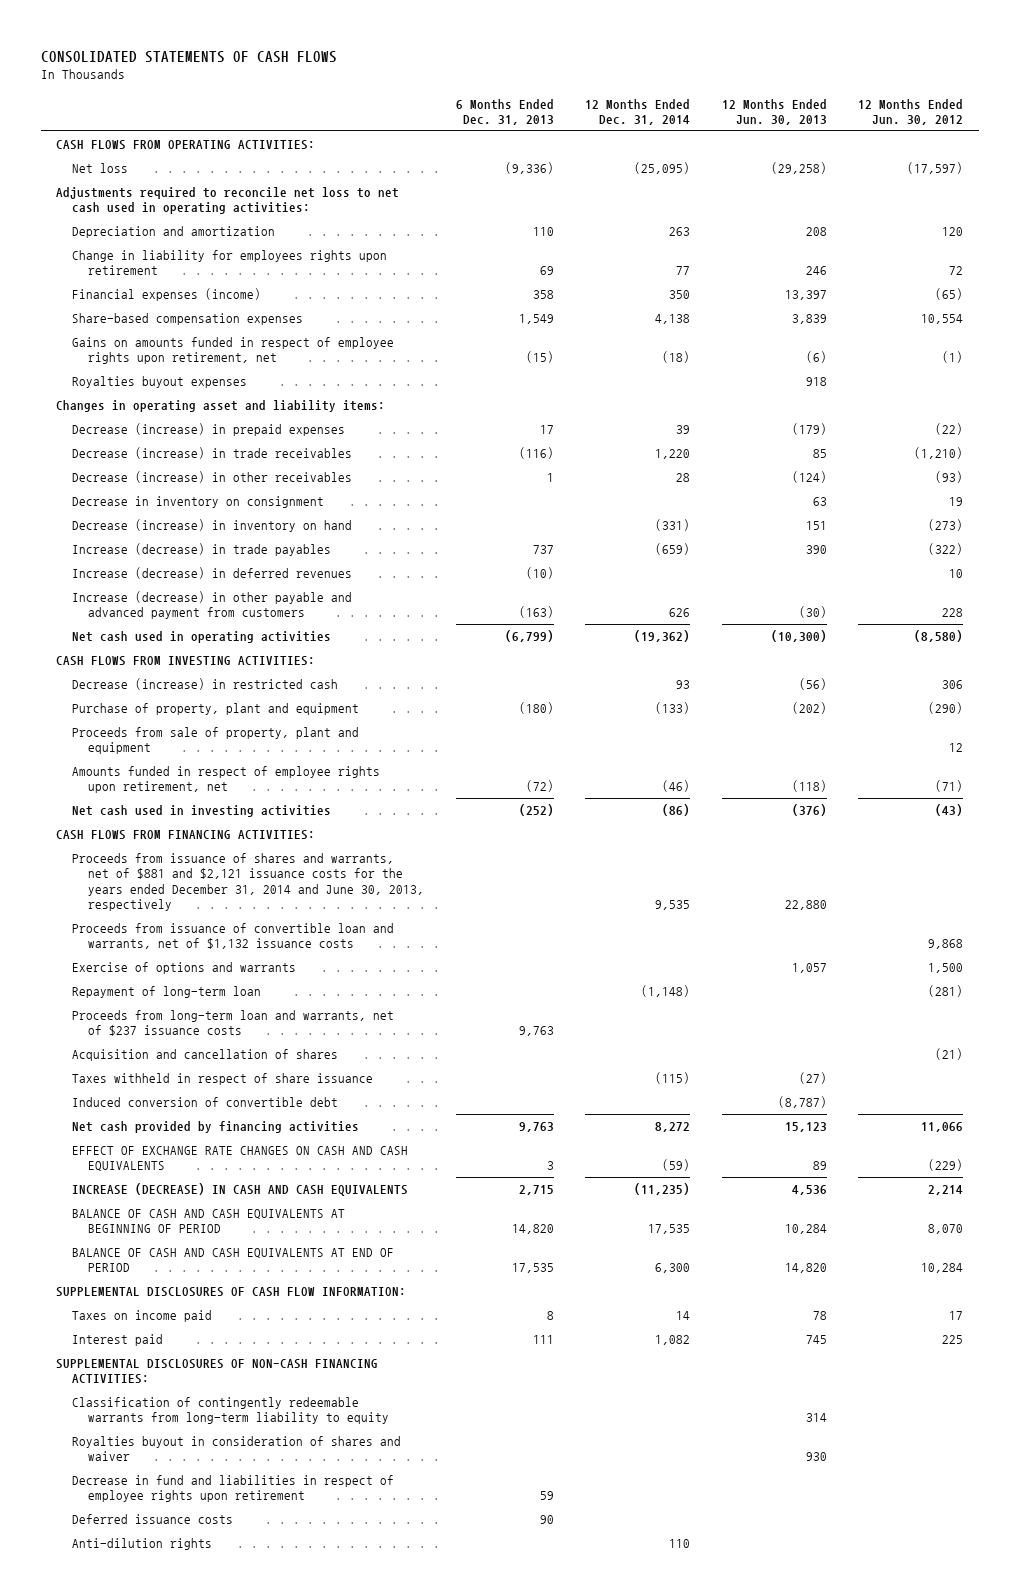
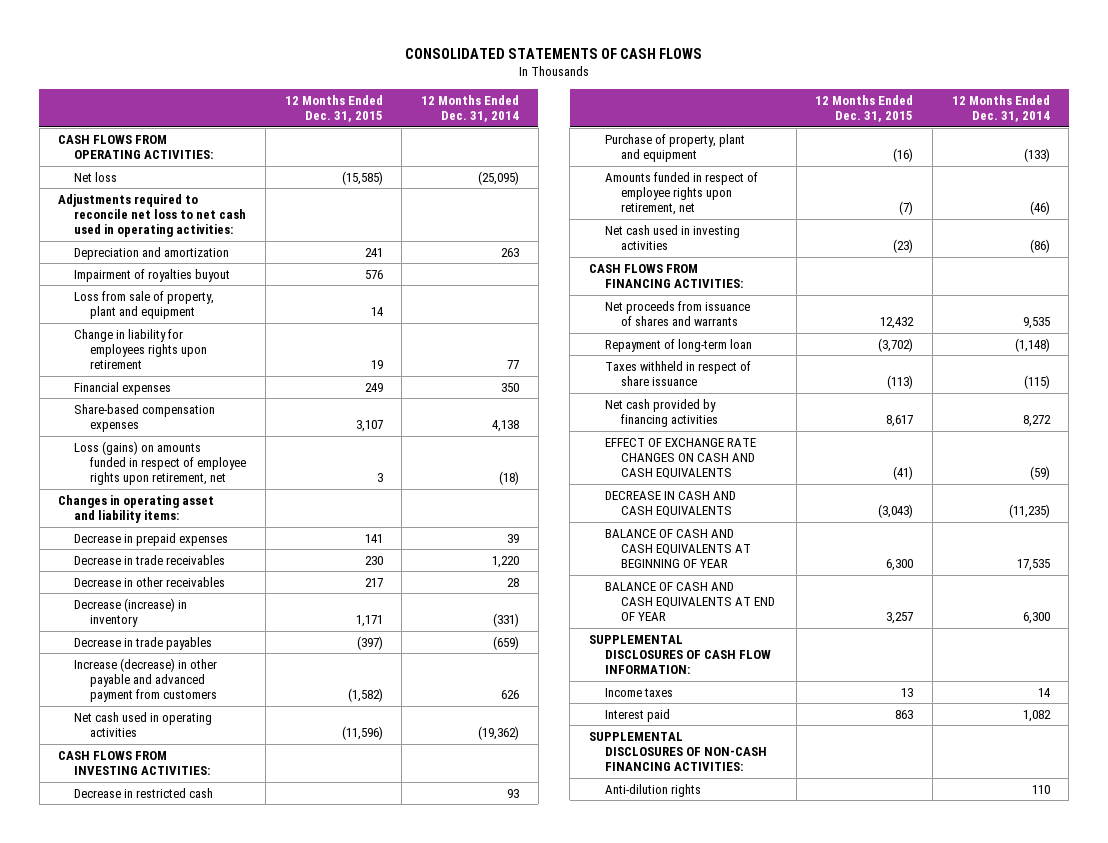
- | 6 Months Ended Dec. 31, 2013 | 12 Months Ended Dec. 31, 2014 | 12 Months Ended Jun. 30, 2013 | 12 Months Ended Jun. 30, 2012
+ | 12 Months Ended Dec. 31, 2015 | 12 Months Ended Dec. 31, 2014
+ Impairment of royalties buyout | 576 |
+ Loss from sale of property, plant and equipment | 14 |
- Financial expenses (income) | 358 | 350 | 13,397 | (65)
+ Financial expenses | 249 | 350
- Gains on amounts funded in respect of employee rights upon retirement, net | (15) | (18) | (6) | (1)
- Royalties buyout expenses | | | 918 |
+ Loss (gains) on amounts funded in respect of employee rights upon retirement, net | 3 | (18)
- Decrease (increase) in prepaid expenses | 17 | 39 | (179) | (22)
- Decrease (increase) in trade receivables | (116) | 1,220 | 85 | (1,210)
- Decrease (increase) in other receivables | 1 | 28 | (124) | (93)
- Decrease in inventory on consignment | | | 63 | 19
- Decrease (increase) in inventory on hand | | (331) | 151 | (273)
- Increase (decrease) in trade payables | 737 | (659) | 390 | (322)
- Increase (decrease) in deferred revenues | (10) | | | 10
+ Decrease in prepaid expenses | 141 | 39
+ Decrease in trade receivables | 230 | 1,220
+ Decrease in other receivables | 217 | 28
+ Decrease (increase) in inventory | 1,171 | (331)
+ Decrease in trade payables | (397) | (659)
- Decrease (increase) in restricted cash | | 93 | (56) | 306
+ Decrease in restricted cash | | 93
- Proceeds from sale of property, plant and equipment | | | | 12
- Proceeds from issuance of shares and warrants, net of $881 and $2,121 issuance costs for the years ended December 31, 2014 and June 30, 2013, respectively | | 9,535 | 22,880 |
- Proceeds from issuance of convertible loan and warrants, net of $1,132 issuance costs | | | | 9,868
- Exercise of options and warrants | | | 1,057 | 1,500
+ Net proceeds from issuance of shares and warrants | 12,432 | 9,535
- Proceeds from long-term loan and warrants, net of $237 issuance costs | 9,763 | | |
- Acquisition and cancellation of shares | | | | (21)
- Induced conversion of convertible debt | | | (8,787) |
- INCREASE (DECREASE) IN CASH AND CASH EQUIVALENTS | 2,715 | (11,235) | 4,536 | 2,214
- BALANCE OF CASH AND CASH EQUIVALENTS AT BEGINNING OF PERIOD | 14,820 | 17,535 | 10,284 | 8,070
- BALANCE OF CASH AND CASH EQUIVALENTS AT END OF PERIOD | 17,535 | 6,300 | 14,820 | 10,284
+ DECREASE IN CASH AND CASH EQUIVALENTS | (3,043) | (11,235)
+ BALANCE OF CASH AND CASH EQUIVALENTS AT BEGINNING OF YEAR | 6,300 | 17,535
+ BALANCE OF CASH AND CASH EQUIVALENTS AT END OF YEAR | 3,257 | 6,300
- Taxes on income paid | 8 | 14 | 78 | 17
+ Income taxes | 13 | 14
- Classification of contingently redeemable warrants from long-term liability to equity | | | 314 |
- Royalties buyout in consideration of shares and waiver | | | 930 |
- Decrease in fund and liabilities in respect of employee rights upon retirement | 59 | | |
- Deferred issuance costs | 90 | | |

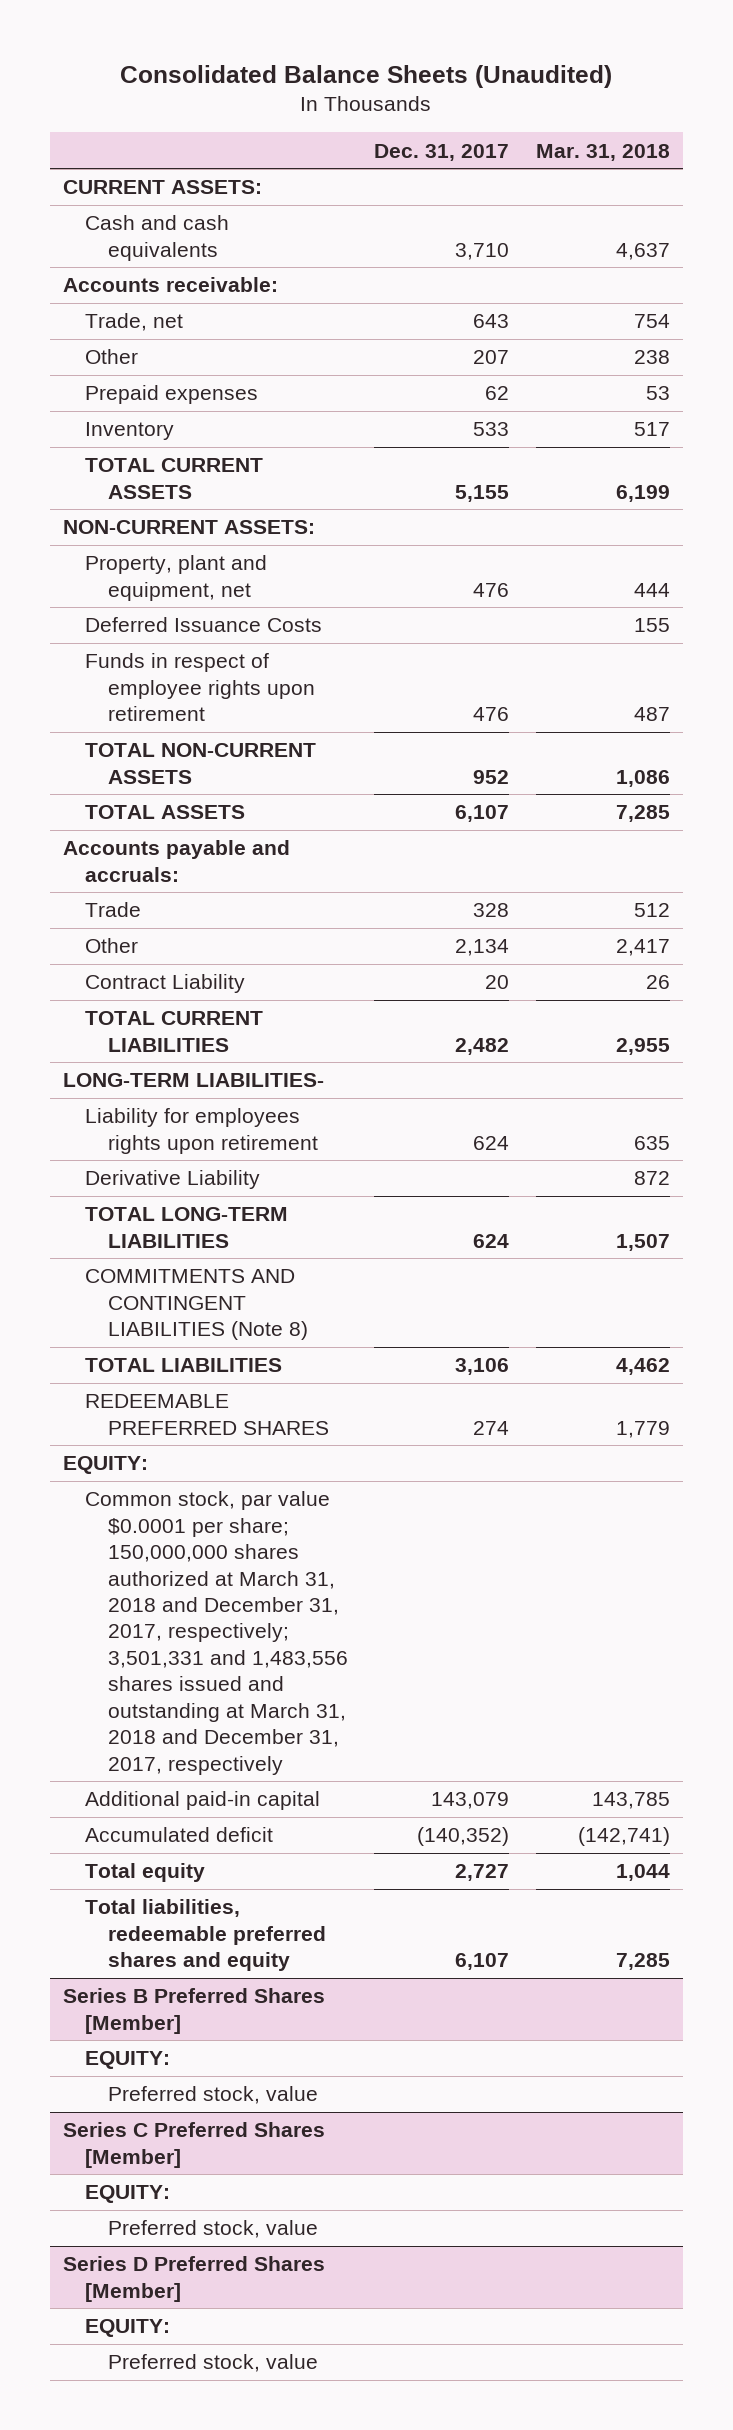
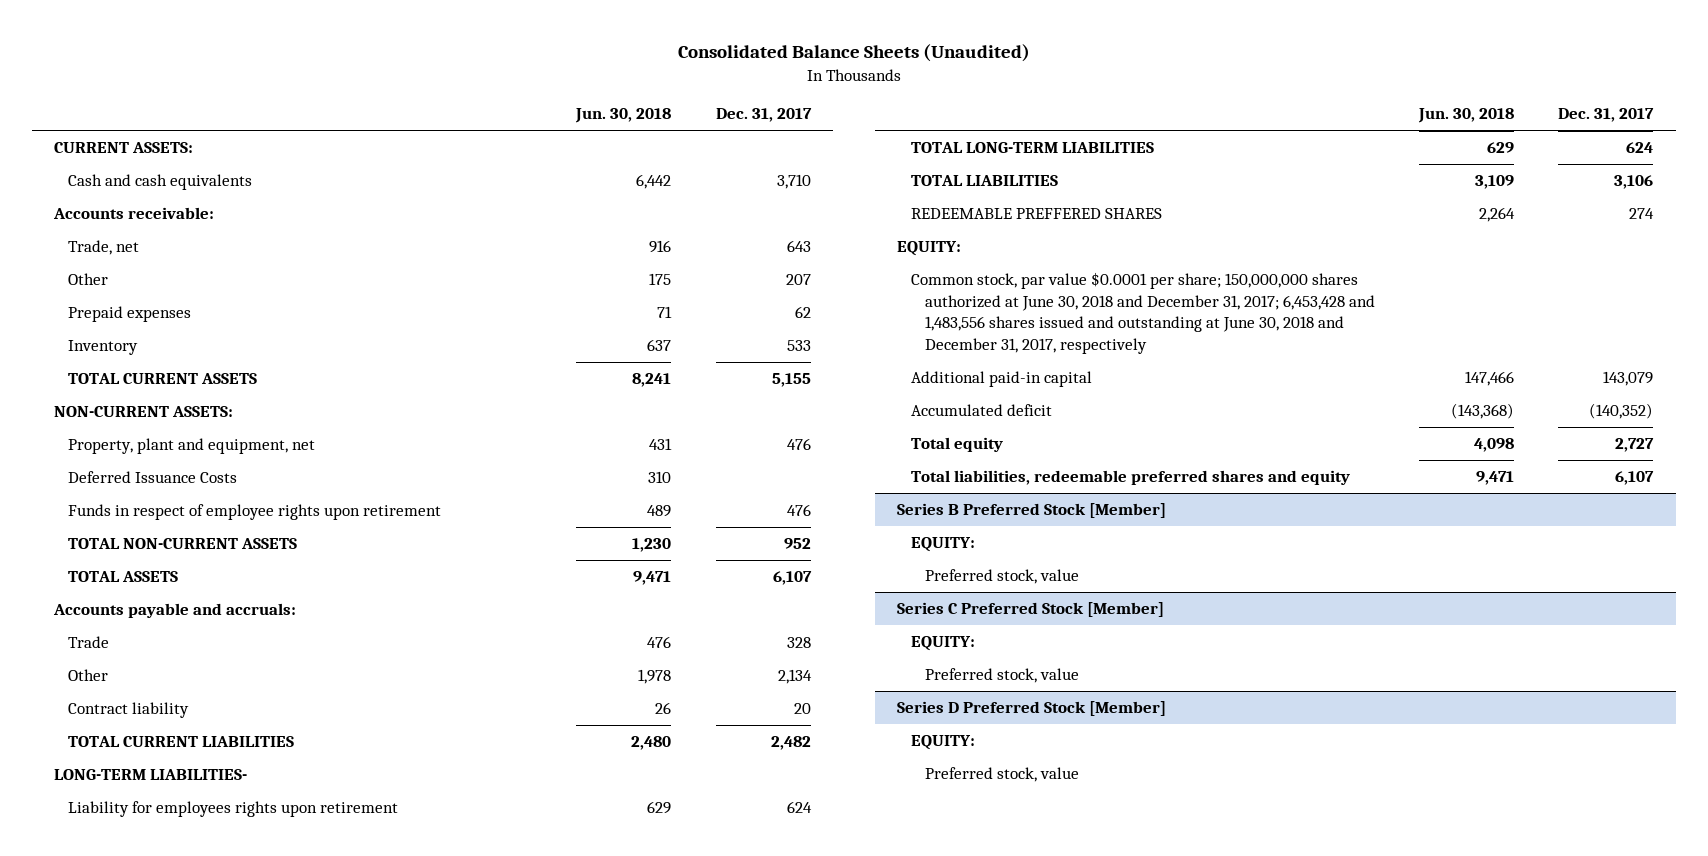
- | Dec. 31, 2017 | Mar. 31, 2018
+ | Jun. 30, 2018 | Dec. 31, 2017
- Contract Liability | 20 | 26
+ Contract liability | 26 | 20
- Derivative Liability | | 872
- COMMITMENTS AND CONTINGENT LIABILITIES (Note 8)
- REDEEMABLE PREFERRED SHARES | 274 | 1,779
+ REDEEMABLE PREFFERED SHARES | 2,264 | 274
- Common stock, par value $0.0001 per share; 150,000,000 shares authorized at March 31, 2018 and December 31, 2017, respectively; 3,501,331 and 1,483,556 shares issued and outstanding at March 31, 2018 and December 31, 2017, respectively
+ Common stock, par value $0.0001 per share; 150,000,000 shares authorized at June 30, 2018 and December 31, 2017; 6,453,428 and 1,483,556 shares issued and outstanding at June 30, 2018 and December 31, 2017, respectively
- Series B Preferred Shares [Member]
+ Series B Preferred Stock [Member]
- Series C Preferred Shares [Member]
+ Series C Preferred Stock [Member]
- Series D Preferred Shares [Member]
+ Series D Preferred Stock [Member]

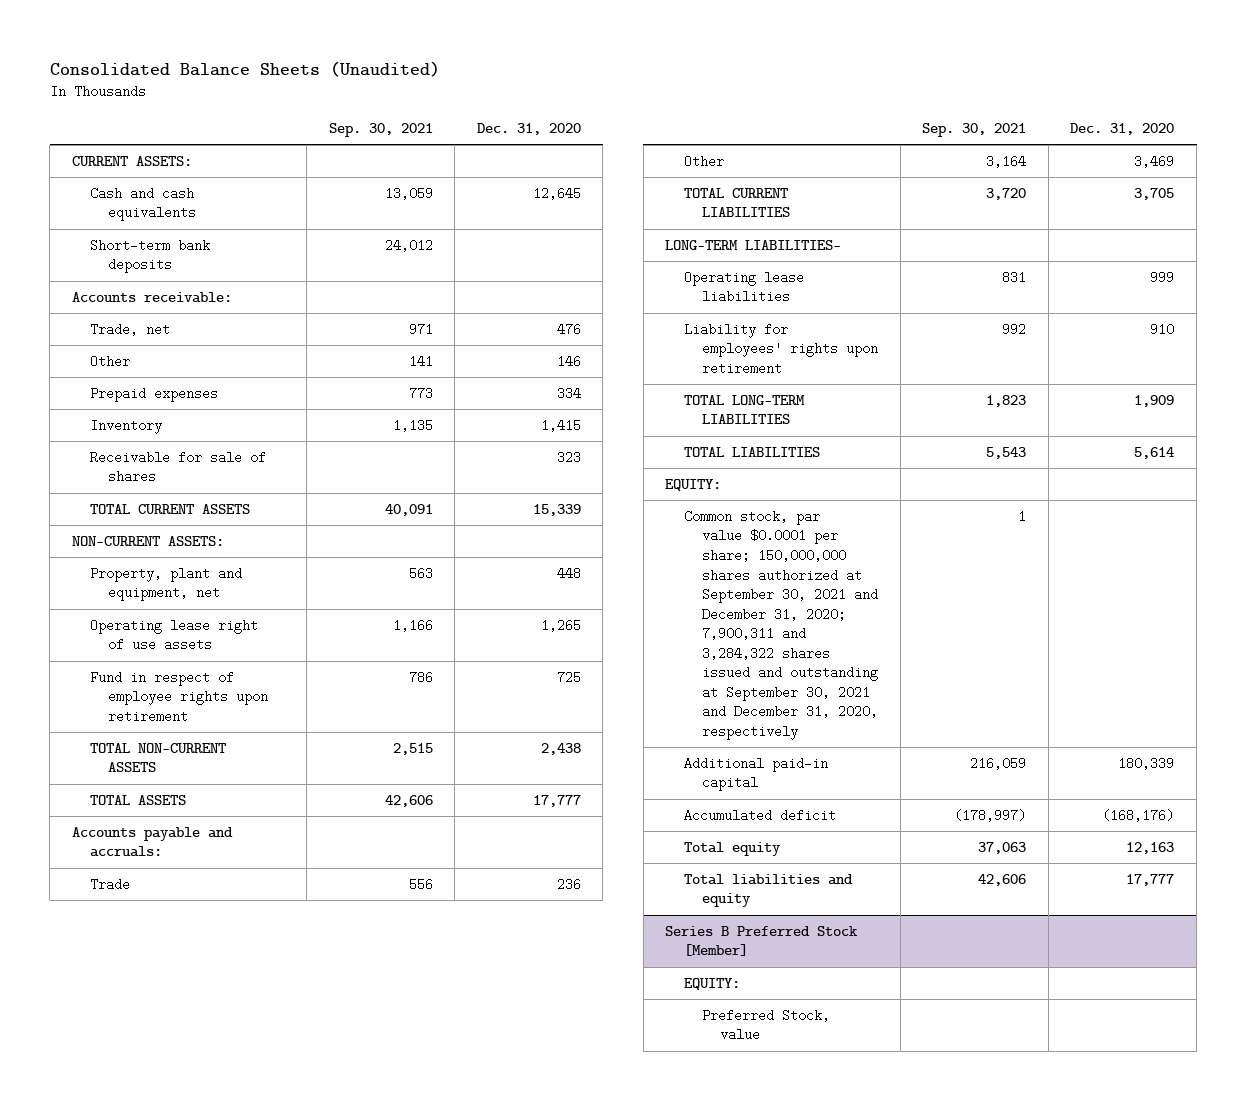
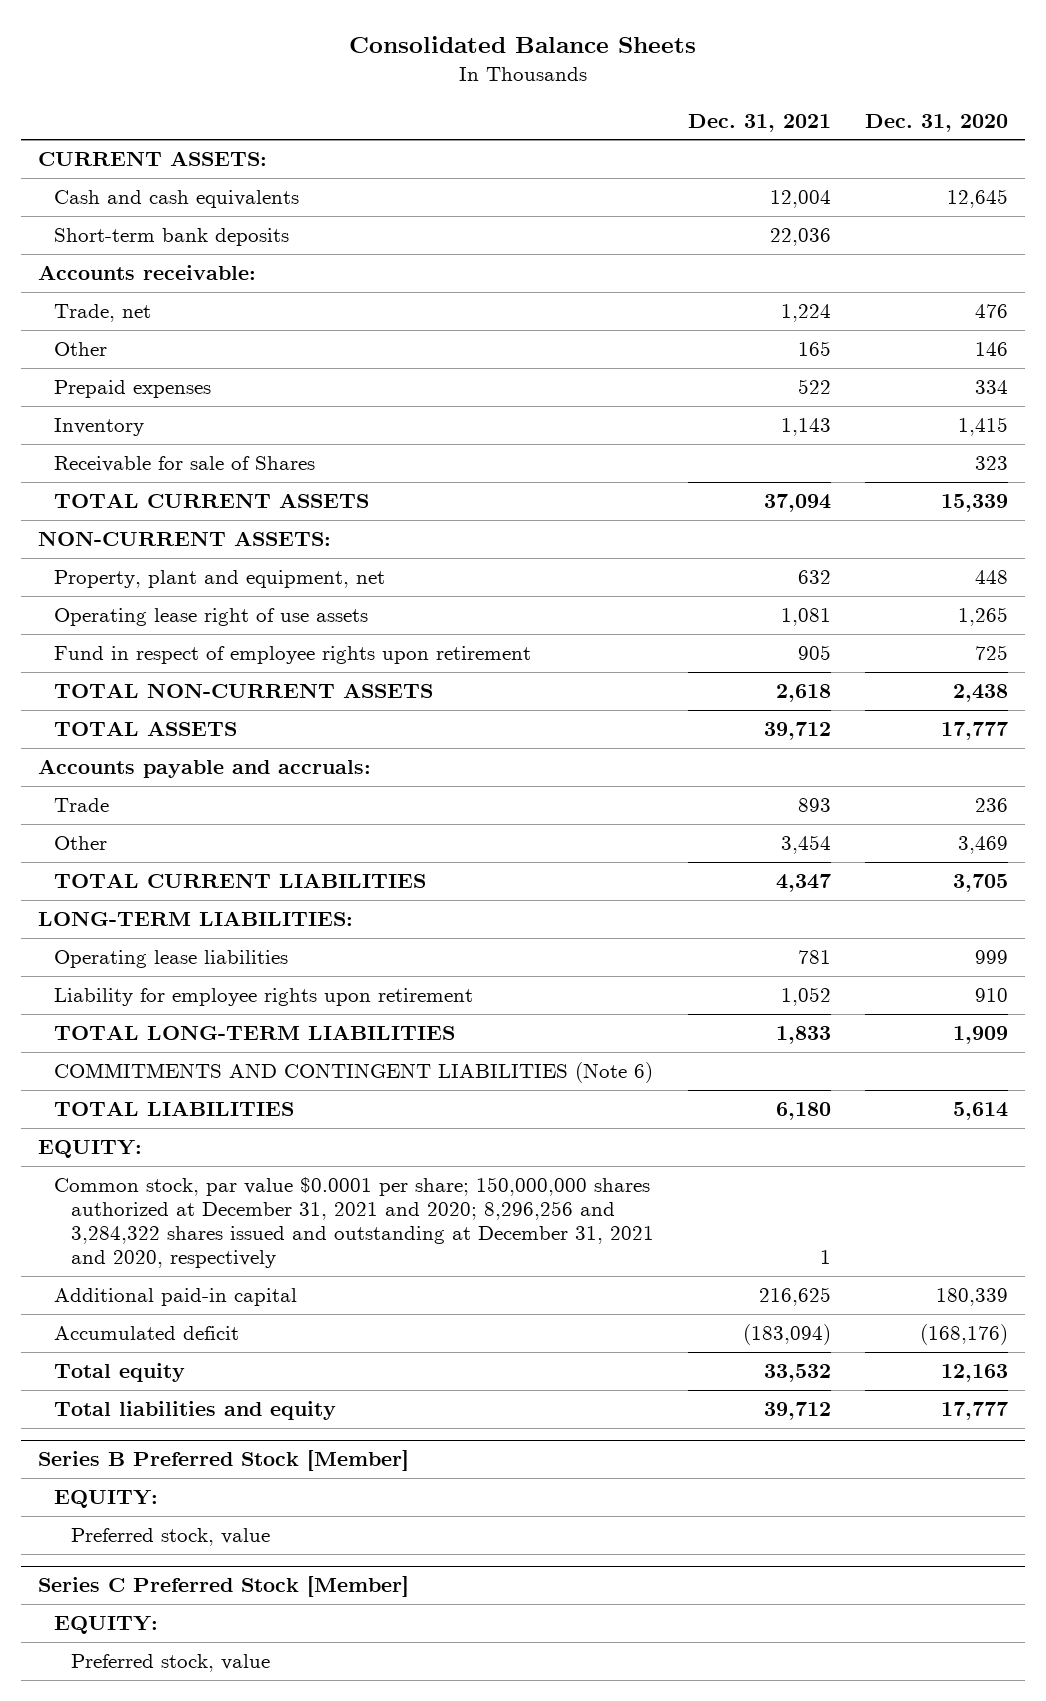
- Consolidated Balance Sheets (Unaudited)
+ Consolidated Balance Sheets
- | Sep. 30, 2021 | Dec. 31, 2020
+ | Dec. 31, 2021 | Dec. 31, 2020
- Receivable for sale of shares | | 323
+ Receivable for sale of Shares | | 323
- LONG-TERM LIABILITIES-
+ LONG-TERM LIABILITIES:
- Liability for employees' rights upon retirement | 992 | 910
+ Liability for employee rights upon retirement | 1,052 | 910
+ COMMITMENTS AND CONTINGENT LIABILITIES (Note 6)
- Common stock, par value $0.0001 per share; 150,000,000 shares authorized at September 30, 2021 and December 31, 2020; 7,900,311 and 3,284,322 shares issued and outstanding at September 30, 2021 and December 31, 2020, respectively | 1 |
+ Common stock, par value $0.0001 per share; 150,000,000 shares authorized at December 31, 2021 and 2020; 8,296,256 and 3,284,322 shares issued and outstanding at December 31, 2021 and 2020, respectively | 1 |
@ Series B Preferred Stock [Member]
- Preferred Stock, value
+ Preferred stock, value
+ Series C Preferred Stock [Member]
+ EQUITY:
+ Preferred stock, value

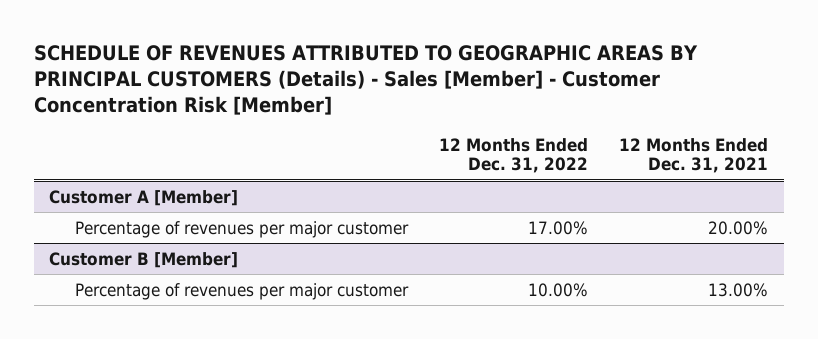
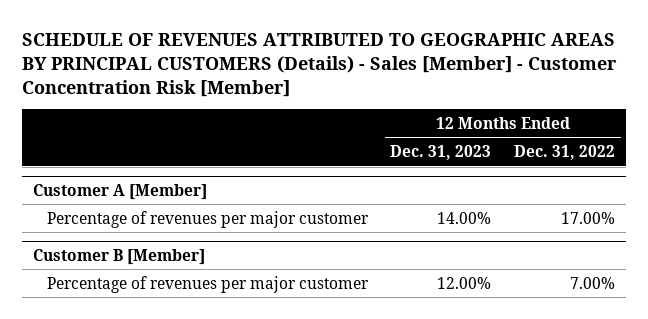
- | 12 Months Ended Dec. 31, 2022 | 12 Months Ended Dec. 31, 2021
+ | 12 Months Ended Dec. 31, 2023 | 12 Months Ended Dec. 31, 2022
@ Customer B [Member]
- Percentage of revenues per major customer | 10.00% | 13.00%
+ Percentage of revenues per major customer | 12.00% | 7.00%

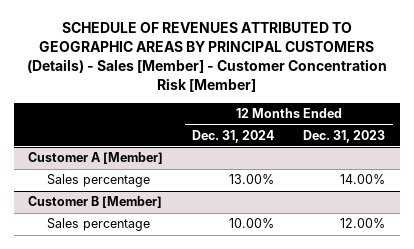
- | 12 Months Ended Dec. 31, 2023 | 12 Months Ended Dec. 31, 2022
+ | 12 Months Ended Dec. 31, 2024 | 12 Months Ended Dec. 31, 2023
@ Customer A [Member]
- Percentage of revenues per major customer | 14.00% | 17.00%
+ Sales percentage | 13.00% | 14.00%
@ Customer B [Member]
- Percentage of revenues per major customer | 12.00% | 7.00%
+ Sales percentage | 10.00% | 12.00%

